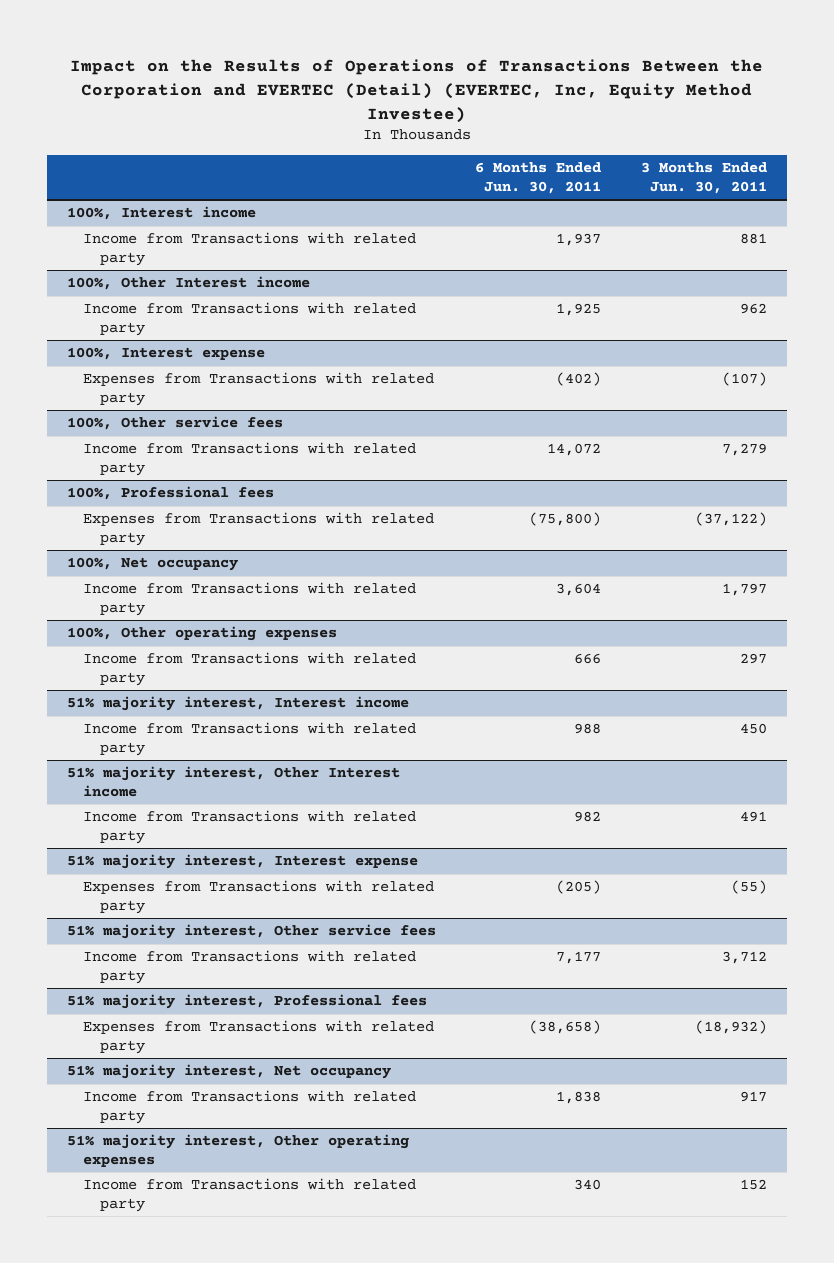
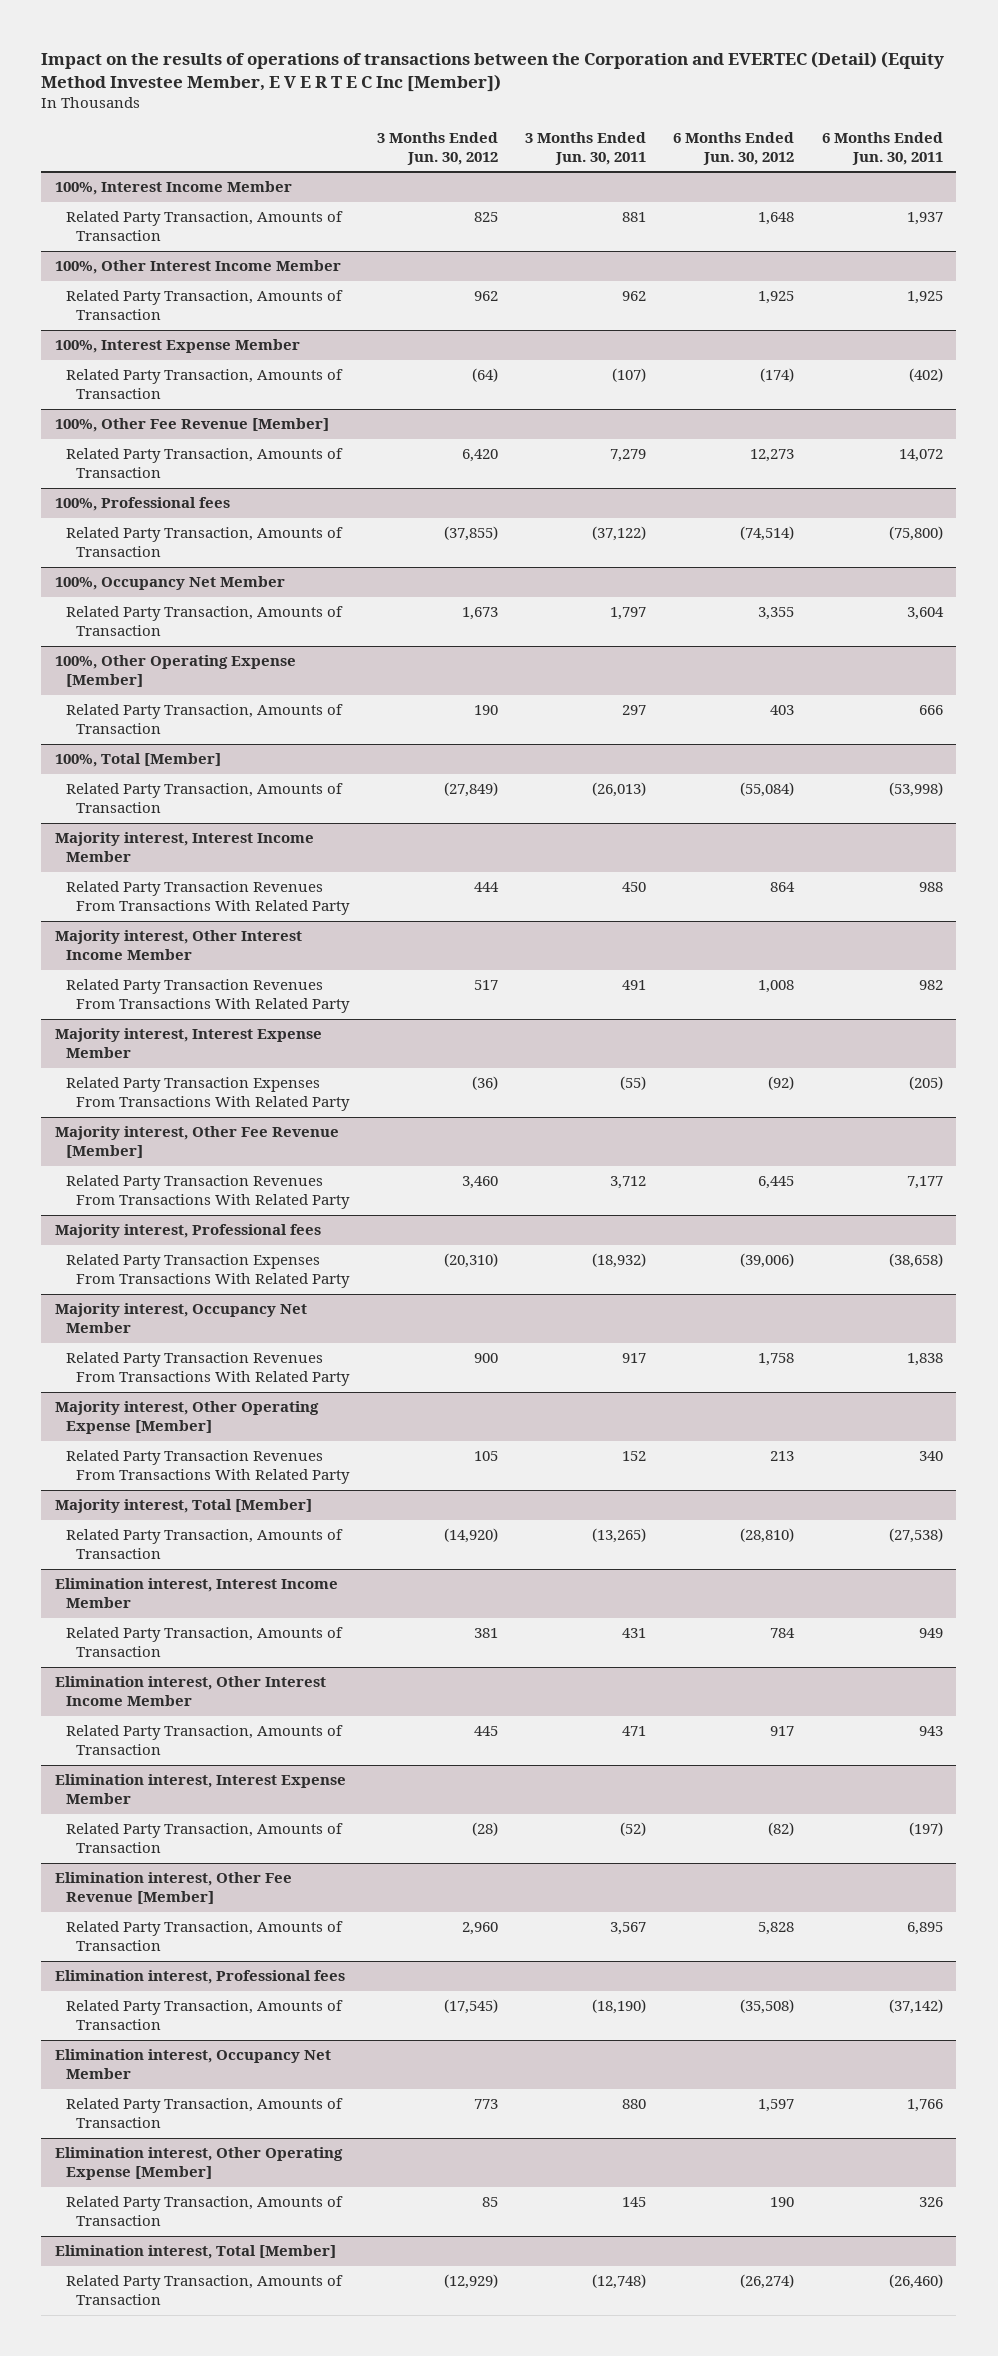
- Impact on the Results of Operations of Transactions Between the Corporation and EVERTEC (Detail) (EVERTEC, Inc, Equity Method Investee)
+ Impact on the results of operations of transactions between the Corporation and EVERTEC (Detail) (Equity Method Investee Member, E V E R T E C Inc [Member])
- | 6 Months Ended Jun. 30, 2011 | 3 Months Ended Jun. 30, 2011
+ | 3 Months Ended Jun. 30, 2012 | 3 Months Ended Jun. 30, 2011 | 6 Months Ended Jun. 30, 2012 | 6 Months Ended Jun. 30, 2011
- 100%, Interest income
- Income from Transactions with related party | 1,937 | 881
- 100%, Other Interest income
- Income from Transactions with related party | 1,925 | 962
- 100%, Interest expense
- Expenses from Transactions with related party | (402) | (107)
- 100%, Other service fees
- Income from Transactions with related party | 14,072 | 7,279
+ 100%, Interest Income Member
+ Related Party Transaction, Amounts of Transaction | 825 | 881 | 1,648 | 1,937
+ 100%, Other Interest Income Member
+ Related Party Transaction, Amounts of Transaction | 962 | 962 | 1,925 | 1,925
+ 100%, Interest Expense Member
+ Related Party Transaction, Amounts of Transaction | (64) | (107) | (174) | (402)
+ 100%, Other Fee Revenue [Member]
+ Related Party Transaction, Amounts of Transaction | 6,420 | 7,279 | 12,273 | 14,072
@ 100%, Professional fees
- Expenses from Transactions with related party | (75,800) | (37,122)
- 100%, Net occupancy
- Income from Transactions with related party | 3,604 | 1,797
- 100%, Other operating expenses
- Income from Transactions with related party | 666 | 297
- 51% majority interest, Interest income
- Income from Transactions with related party | 988 | 450
- 51% majority interest, Other Interest income
- Income from Transactions with related party | 982 | 491
- 51% majority interest, Interest expense
- Expenses from Transactions with related party | (205) | (55)
- 51% majority interest, Other service fees
- Income from Transactions with related party | 7,177 | 3,712
- 51% majority interest, Professional fees
- Expenses from Transactions with related party | (38,658) | (18,932)
- 51% majority interest, Net occupancy
- Income from Transactions with related party | 1,838 | 917
- 51% majority interest, Other operating expenses
- Income from Transactions with related party | 340 | 152
@ 100%, Professional fees
+ Related Party Transaction, Amounts of Transaction | (37,855) | (37,122) | (74,514) | (75,800)
+ 100%, Occupancy Net Member
+ Related Party Transaction, Amounts of Transaction | 1,673 | 1,797 | 3,355 | 3,604
+ 100%, Other Operating Expense [Member]
+ Related Party Transaction, Amounts of Transaction | 190 | 297 | 403 | 666
+ 100%, Total [Member]
+ Related Party Transaction, Amounts of Transaction | (27,849) | (26,013) | (55,084) | (53,998)
+ Majority interest, Interest Income Member
+ Related Party Transaction Revenues From Transactions With Related Party | 444 | 450 | 864 | 988
+ Majority interest, Other Interest Income Member
+ Related Party Transaction Revenues From Transactions With Related Party | 517 | 491 | 1,008 | 982
+ Majority interest, Interest Expense Member
+ Related Party Transaction Expenses From Transactions With Related Party | (36) | (55) | (92) | (205)
+ Majority interest, Other Fee Revenue [Member]
+ Related Party Transaction Revenues From Transactions With Related Party | 3,460 | 3,712 | 6,445 | 7,177
+ Majority interest, Professional fees
+ Related Party Transaction Expenses From Transactions With Related Party | (20,310) | (18,932) | (39,006) | (38,658)
+ Majority interest, Occupancy Net Member
+ Related Party Transaction Revenues From Transactions With Related Party | 900 | 917 | 1,758 | 1,838
+ Majority interest, Other Operating Expense [Member]
+ Related Party Transaction Revenues From Transactions With Related Party | 105 | 152 | 213 | 340
+ Majority interest, Total [Member]
+ Related Party Transaction, Amounts of Transaction | (14,920) | (13,265) | (28,810) | (27,538)
+ Elimination interest, Interest Income Member
+ Related Party Transaction, Amounts of Transaction | 381 | 431 | 784 | 949
+ Elimination interest, Other Interest Income Member
+ Related Party Transaction, Amounts of Transaction | 445 | 471 | 917 | 943
+ Elimination interest, Interest Expense Member
+ Related Party Transaction, Amounts of Transaction | (28) | (52) | (82) | (197)
+ Elimination interest, Other Fee Revenue [Member]
+ Related Party Transaction, Amounts of Transaction | 2,960 | 3,567 | 5,828 | 6,895
+ Elimination interest, Professional fees
+ Related Party Transaction, Amounts of Transaction | (17,545) | (18,190) | (35,508) | (37,142)
+ Elimination interest, Occupancy Net Member
+ Related Party Transaction, Amounts of Transaction | 773 | 880 | 1,597 | 1,766
+ Elimination interest, Other Operating Expense [Member]
+ Related Party Transaction, Amounts of Transaction | 85 | 145 | 190 | 326
+ Elimination interest, Total [Member]
+ Related Party Transaction, Amounts of Transaction | (12,929) | (12,748) | (26,274) | (26,460)

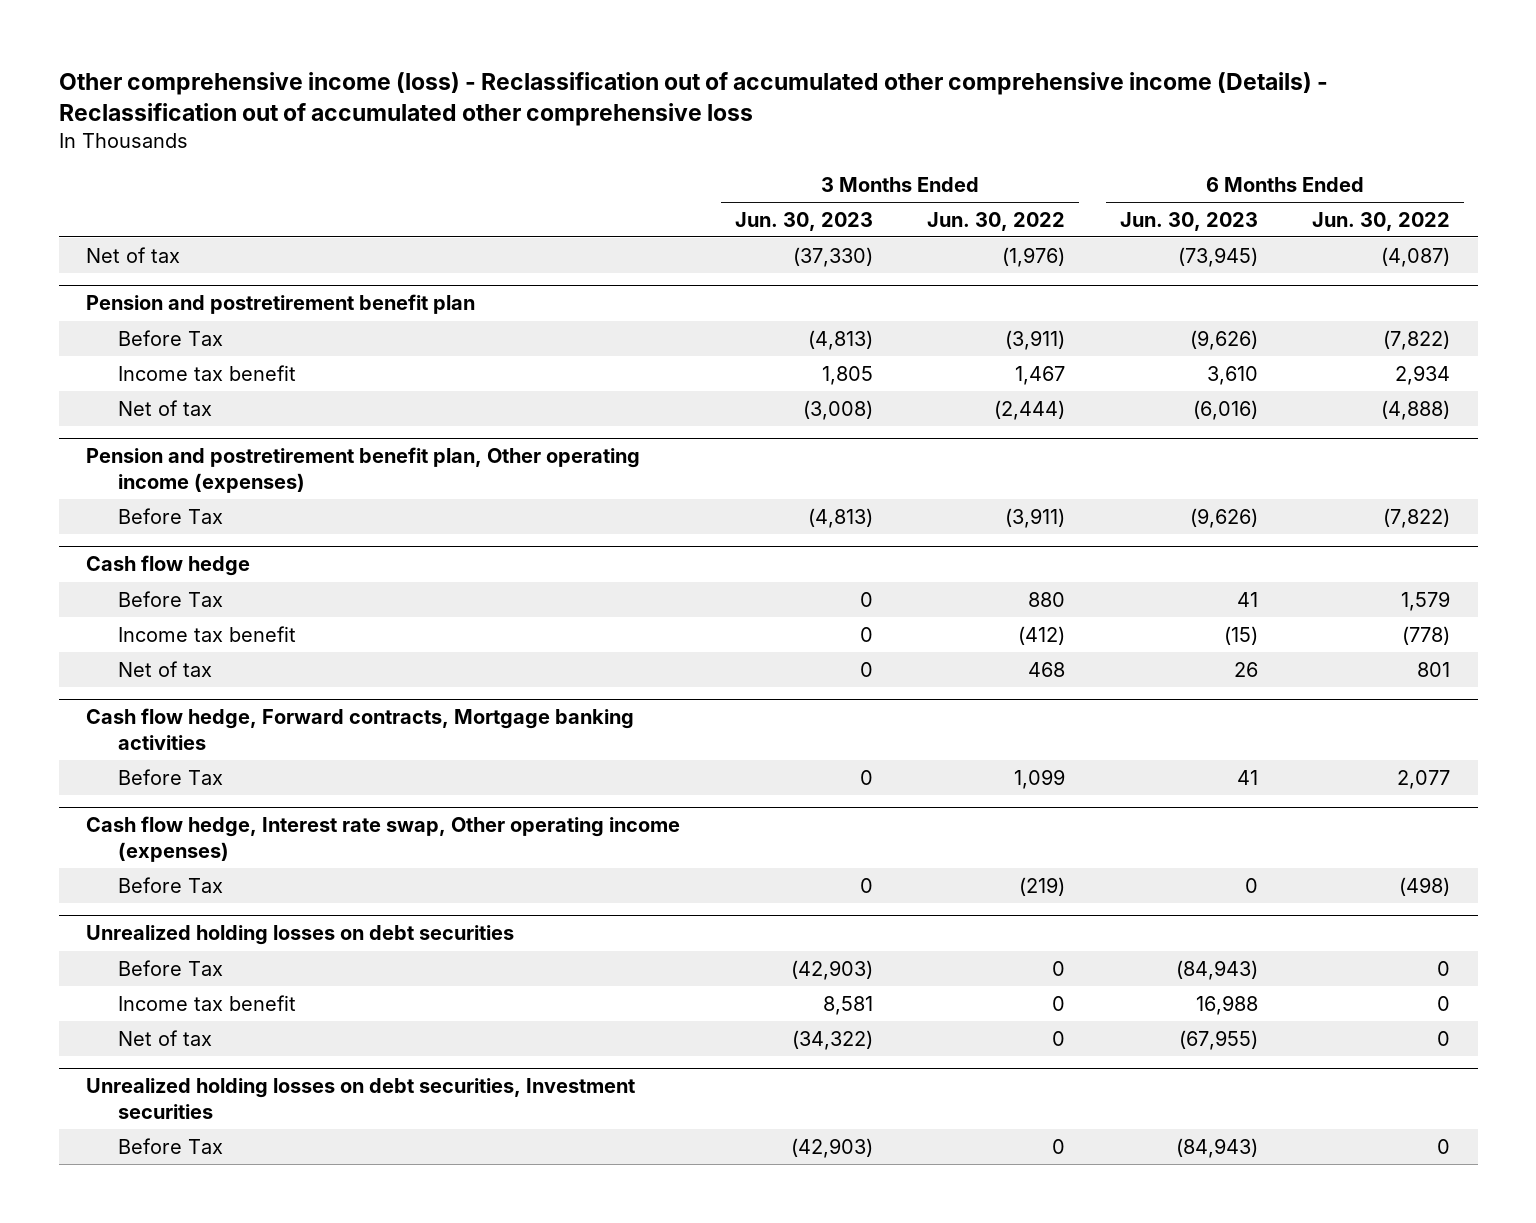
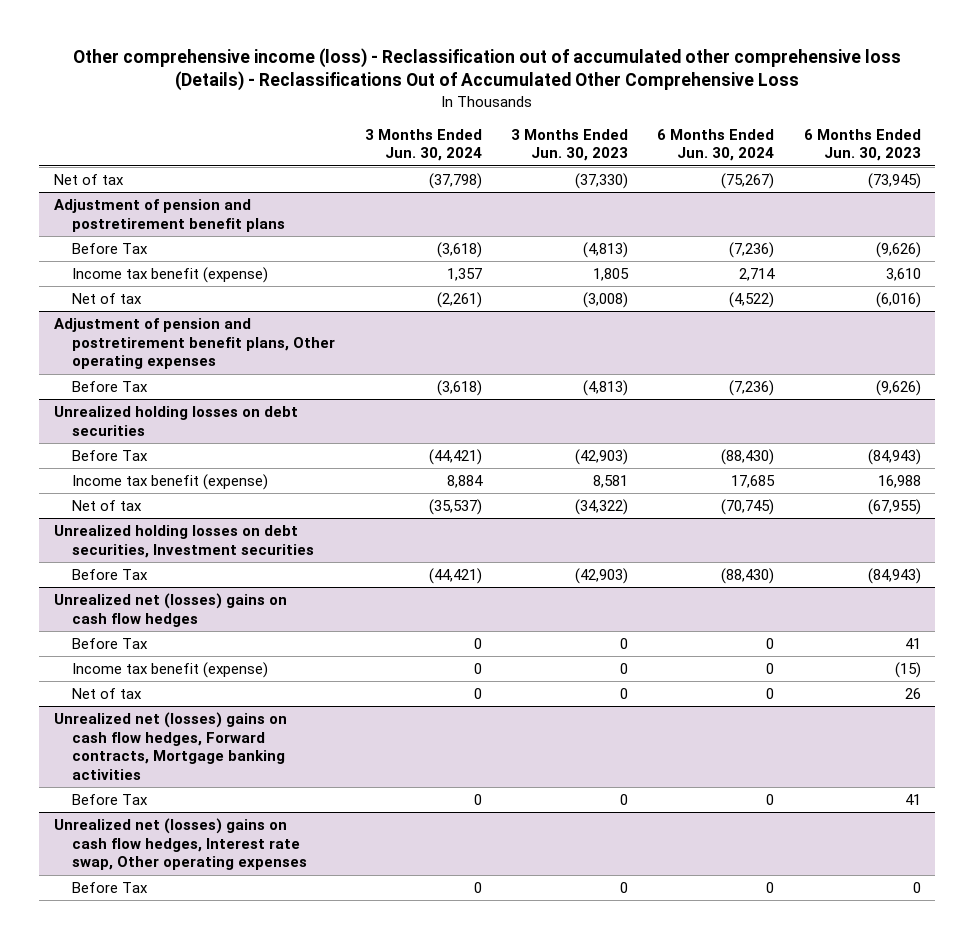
- Other comprehensive income (loss) - Reclassification out of accumulated other comprehensive income (Details) - Reclassification out of accumulated other comprehensive loss
+ Other comprehensive income (loss) - Reclassification out of accumulated other comprehensive loss (Details) - Reclassifications Out of Accumulated Other Comprehensive Loss
- | 3 Months Ended Jun. 30, 2023 | 3 Months Ended Jun. 30, 2022 | 6 Months Ended Jun. 30, 2023 | 6 Months Ended Jun. 30, 2022
+ | 3 Months Ended Jun. 30, 2024 | 3 Months Ended Jun. 30, 2023 | 6 Months Ended Jun. 30, 2024 | 6 Months Ended Jun. 30, 2023
- Pension and postretirement benefit plan
+ Adjustment of pension and postretirement benefit plans
- Income tax benefit | 1,805 | 1,467 | 3,610 | 2,934
+ Income tax benefit (expense) | 1,357 | 1,805 | 2,714 | 3,610
- Pension and postretirement benefit plan, Other operating income (expenses)
+ Adjustment of pension and postretirement benefit plans, Other operating expenses
- Cash flow hedge
- Before Tax | 0 | 880 | 41 | 1,579
- Income tax benefit | 0 | (412) | (15) | (778)
- Net of tax | 0 | 468 | 26 | 801
- Cash flow hedge, Forward contracts, Mortgage banking activities
- Before Tax | 0 | 1,099 | 41 | 2,077
- Cash flow hedge, Interest rate swap, Other operating income (expenses)
- Before Tax | 0 | (219) | 0 | (498)
@ Unrealized holding losses on debt securities
- Income tax benefit | 8,581 | 0 | 16,988 | 0
+ Income tax benefit (expense) | 8,884 | 8,581 | 17,685 | 16,988
+ Unrealized net (losses) gains on cash flow hedges
+ Before Tax | 0 | 0 | 0 | 41
+ Income tax benefit (expense) | 0 | 0 | 0 | (15)
+ Net of tax | 0 | 0 | 0 | 26
+ Unrealized net (losses) gains on cash flow hedges, Forward contracts, Mortgage banking activities
+ Before Tax | 0 | 0 | 0 | 41
+ Unrealized net (losses) gains on cash flow hedges, Interest rate swap, Other operating expenses
+ Before Tax | 0 | 0 | 0 | 0

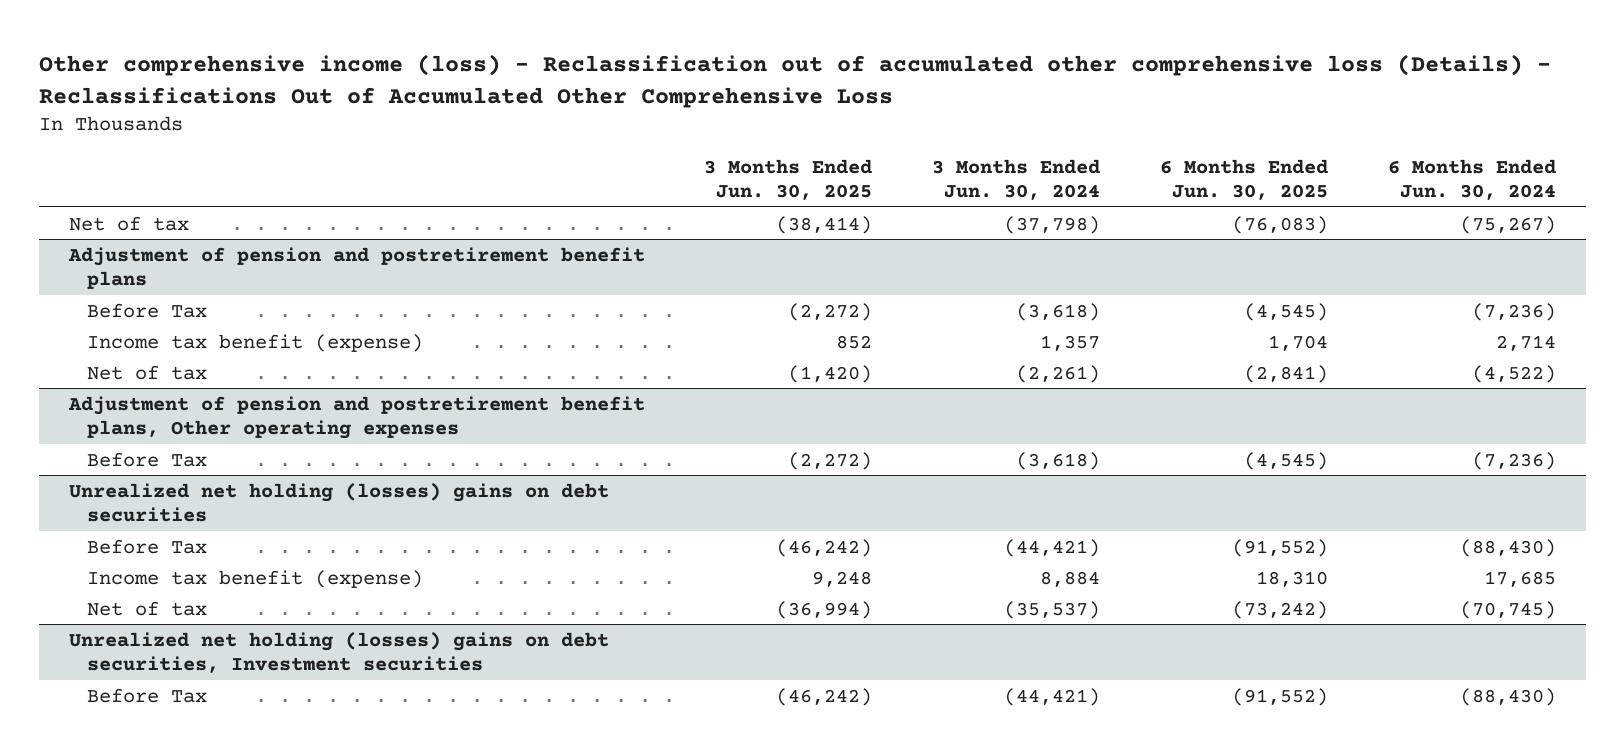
- | 3 Months Ended Jun. 30, 2024 | 3 Months Ended Jun. 30, 2023 | 6 Months Ended Jun. 30, 2024 | 6 Months Ended Jun. 30, 2023
+ | 3 Months Ended Jun. 30, 2025 | 3 Months Ended Jun. 30, 2024 | 6 Months Ended Jun. 30, 2025 | 6 Months Ended Jun. 30, 2024
- Unrealized holding losses on debt securities
+ Unrealized net holding (losses) gains on debt securities
- Unrealized holding losses on debt securities, Investment securities
+ Unrealized net holding (losses) gains on debt securities, Investment securities
- Unrealized net (losses) gains on cash flow hedges
- Before Tax | 0 | 0 | 0 | 41
- Income tax benefit (expense) | 0 | 0 | 0 | (15)
- Net of tax | 0 | 0 | 0 | 26
- Unrealized net (losses) gains on cash flow hedges, Forward contracts, Mortgage banking activities
- Before Tax | 0 | 0 | 0 | 41
- Unrealized net (losses) gains on cash flow hedges, Interest rate swap, Other operating expenses
- Before Tax | 0 | 0 | 0 | 0

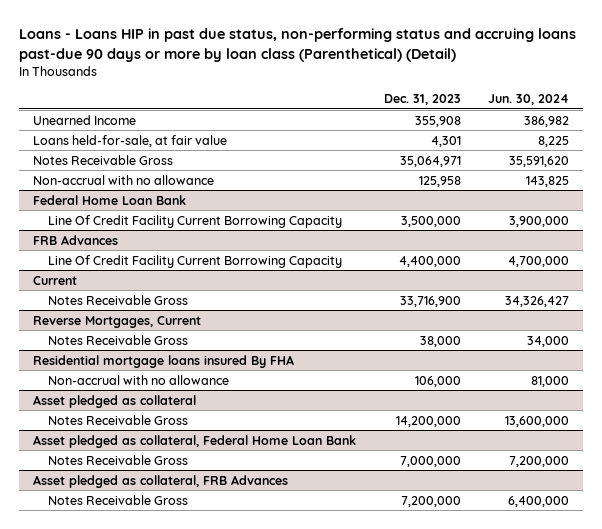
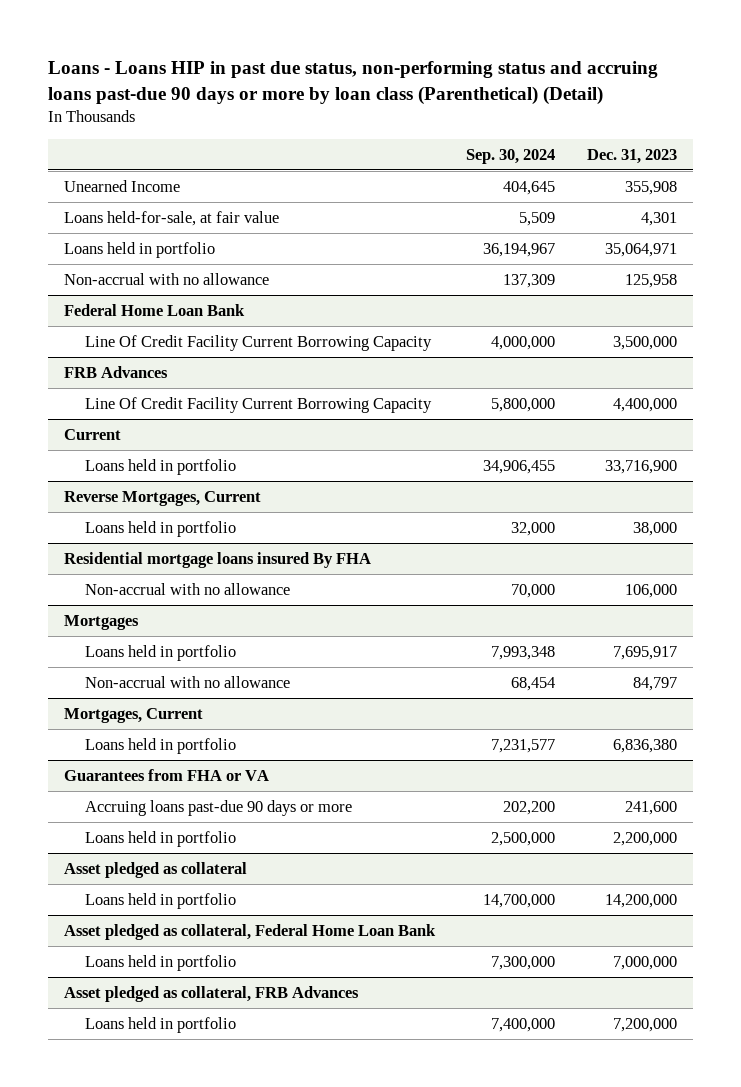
- | Dec. 31, 2023 | Jun. 30, 2024
+ | Sep. 30, 2024 | Dec. 31, 2023
- Notes Receivable Gross | 35,064,971 | 35,591,620
+ Loans held in portfolio | 36,194,967 | 35,064,971
@ Current
- Notes Receivable Gross | 33,716,900 | 34,326,427
+ Loans held in portfolio | 34,906,455 | 33,716,900
@ Reverse Mortgages, Current
- Notes Receivable Gross | 38,000 | 34,000
+ Loans held in portfolio | 32,000 | 38,000
+ Mortgages
+ Loans held in portfolio | 7,993,348 | 7,695,917
+ Non-accrual with no allowance | 68,454 | 84,797
+ Mortgages, Current
+ Loans held in portfolio | 7,231,577 | 6,836,380
+ Guarantees from FHA or VA
+ Accruing loans past-due 90 days or more | 202,200 | 241,600
+ Loans held in portfolio | 2,500,000 | 2,200,000
@ Asset pledged as collateral
- Notes Receivable Gross | 14,200,000 | 13,600,000
+ Loans held in portfolio | 14,700,000 | 14,200,000
@ Asset pledged as collateral, Federal Home Loan Bank
- Notes Receivable Gross | 7,000,000 | 7,200,000
+ Loans held in portfolio | 7,300,000 | 7,000,000
@ Asset pledged as collateral, FRB Advances
- Notes Receivable Gross | 7,200,000 | 6,400,000
+ Loans held in portfolio | 7,400,000 | 7,200,000

